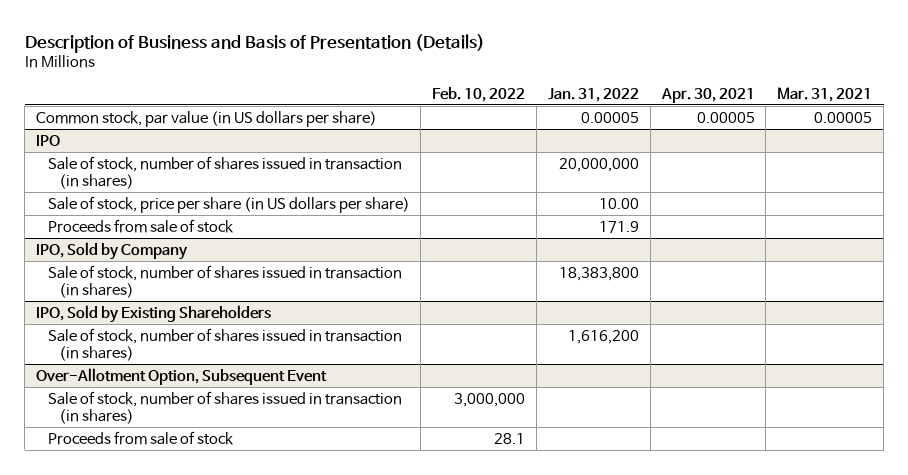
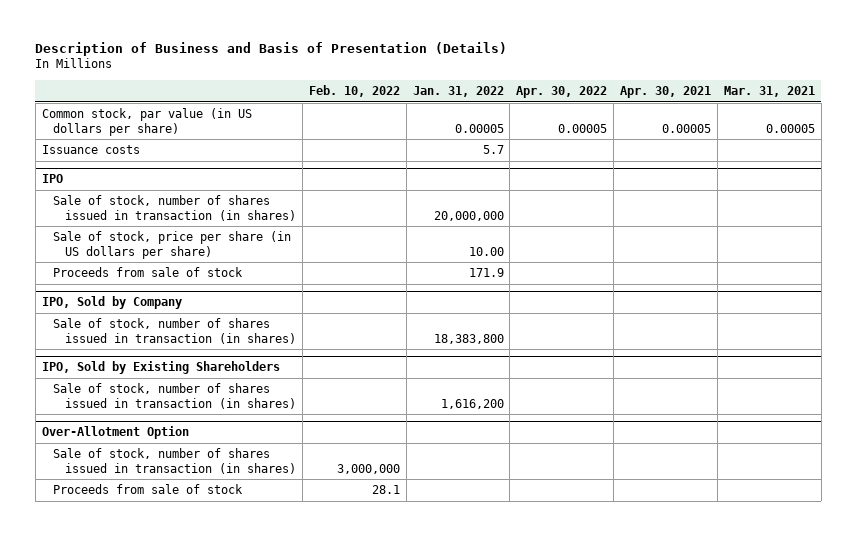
- | Feb. 10, 2022 | Jan. 31, 2022 | Apr. 30, 2021 | Mar. 31, 2021
+ | Feb. 10, 2022 | Jan. 31, 2022 | Apr. 30, 2022 | Apr. 30, 2021 | Mar. 31, 2021
+ Issuance costs | | 5.7 | | |
- Over-Allotment Option, Subsequent Event
+ Over-Allotment Option

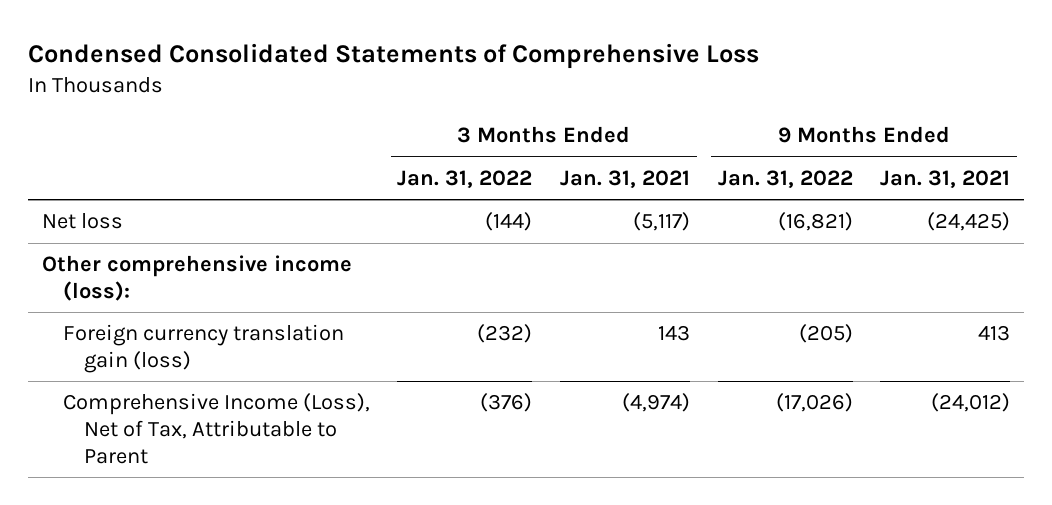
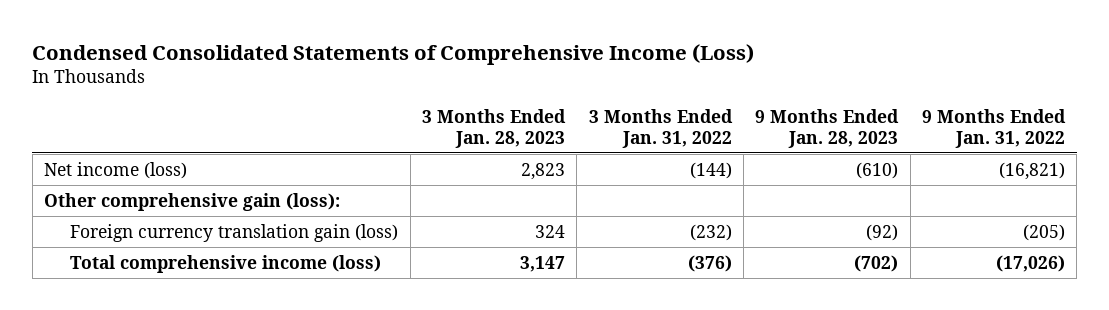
- Condensed Consolidated Statements of Comprehensive Loss
+ Condensed Consolidated Statements of Comprehensive Income (Loss)
- | 3 Months Ended Jan. 31, 2022 | 3 Months Ended Jan. 31, 2021 | 9 Months Ended Jan. 31, 2022 | 9 Months Ended Jan. 31, 2021
+ | 3 Months Ended Jan. 28, 2023 | 3 Months Ended Jan. 31, 2022 | 9 Months Ended Jan. 28, 2023 | 9 Months Ended Jan. 31, 2022
- Net loss | (144) | (5,117) | (16,821) | (24,425)
- Other comprehensive income (loss):
+ Net income (loss) | 2,823 | (144) | (610) | (16,821)
+ Other comprehensive gain (loss):
- Comprehensive Income (Loss), Net of Tax, Attributable to Parent | (376) | (4,974) | (17,026) | (24,012)
+ Total comprehensive income (loss) | 3,147 | (376) | (702) | (17,026)

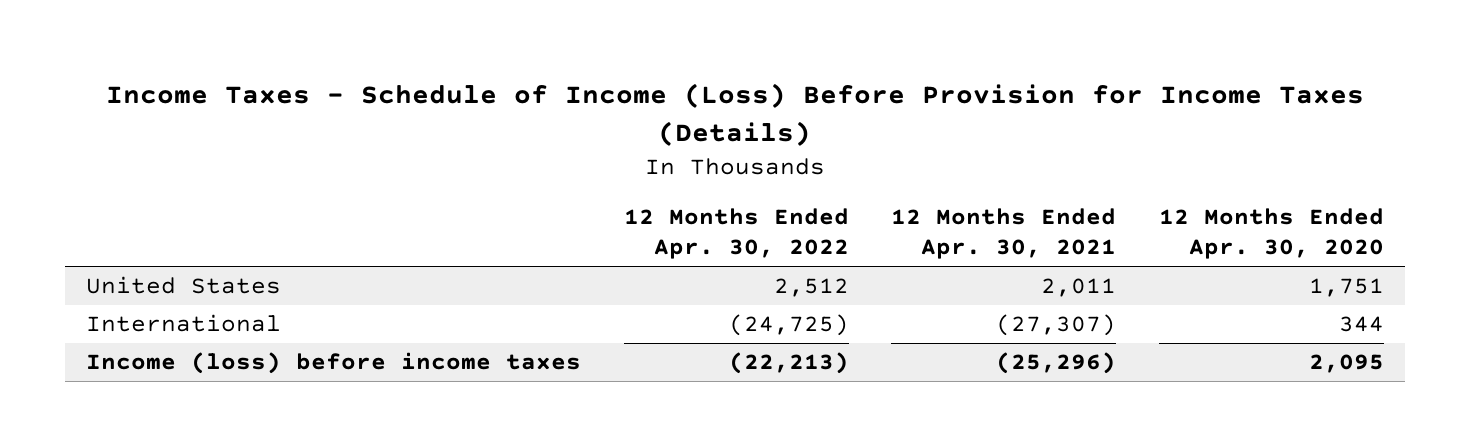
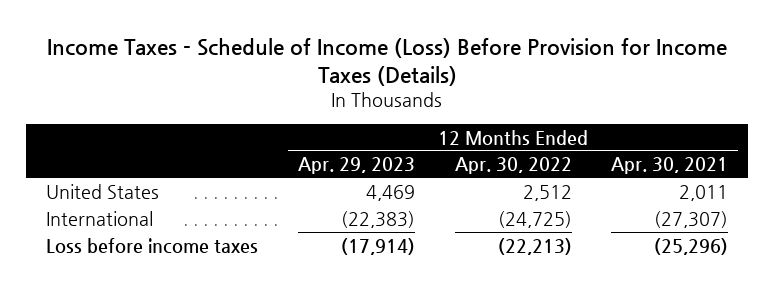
- | 12 Months Ended Apr. 30, 2022 | 12 Months Ended Apr. 30, 2021 | 12 Months Ended Apr. 30, 2020
+ | 12 Months Ended Apr. 29, 2023 | 12 Months Ended Apr. 30, 2022 | 12 Months Ended Apr. 30, 2021
- Income (loss) before income taxes | (22,213) | (25,296) | 2,095
+ Loss before income taxes | (17,914) | (22,213) | (25,296)

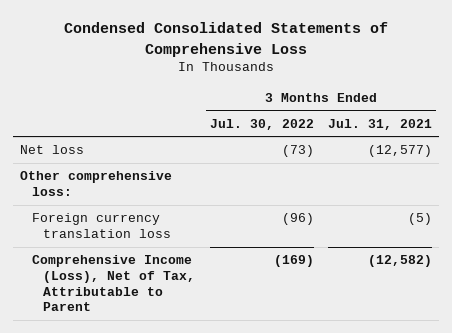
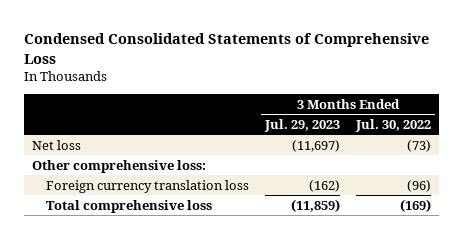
- | 3 Months Ended Jul. 30, 2022 | 3 Months Ended Jul. 31, 2021
+ | 3 Months Ended Jul. 29, 2023 | 3 Months Ended Jul. 30, 2022
- Comprehensive Income (Loss), Net of Tax, Attributable to Parent | (169) | (12,582)
+ Total comprehensive loss | (11,859) | (169)

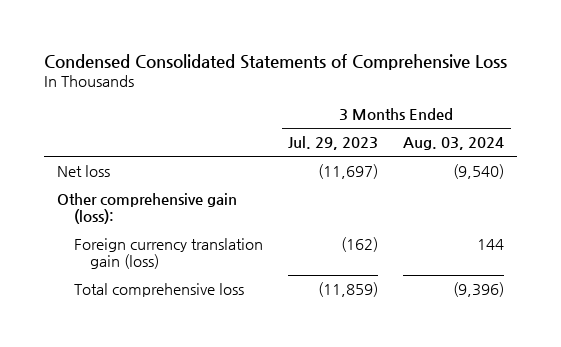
- | 3 Months Ended Jul. 29, 2023 | 3 Months Ended Jul. 30, 2022
+ | 3 Months Ended Jul. 29, 2023 | 3 Months Ended Aug. 03, 2024
- Other comprehensive loss:
- Foreign currency translation loss | (162) | (96)
+ Other comprehensive gain (loss):
+ Foreign currency translation gain (loss) | (162) | 144

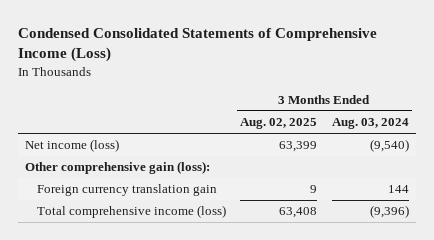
- Condensed Consolidated Statements of Comprehensive Loss
+ Condensed Consolidated Statements of Comprehensive Income (Loss)
- | 3 Months Ended Jul. 29, 2023 | 3 Months Ended Aug. 03, 2024
+ | 3 Months Ended Aug. 02, 2025 | 3 Months Ended Aug. 03, 2024
- Net loss | (11,697) | (9,540)
+ Net income (loss) | 63,399 | (9,540)
- Foreign currency translation gain (loss) | (162) | 144
- Total comprehensive loss | (11,859) | (9,396)
+ Foreign currency translation gain | 9 | 144
+ Total comprehensive income (loss) | 63,408 | (9,396)

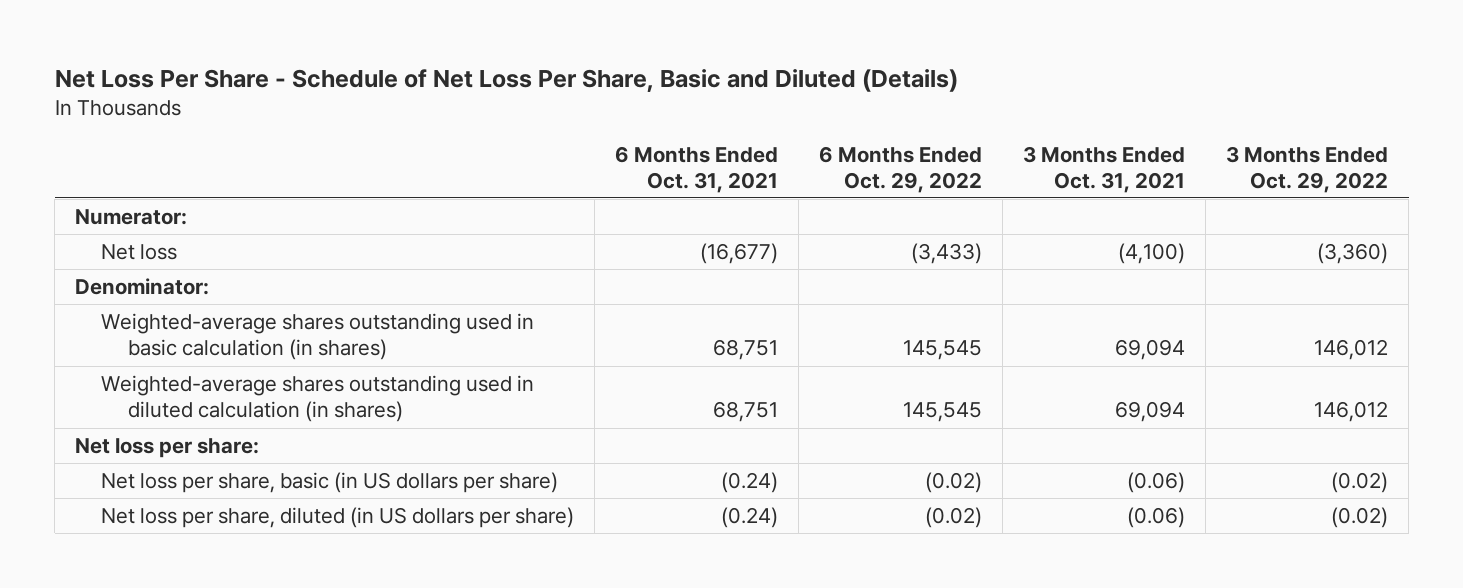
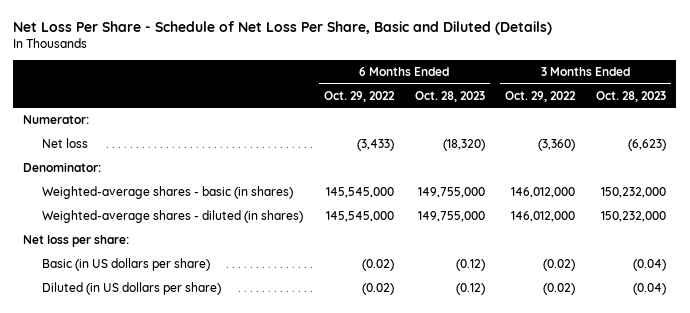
- | 6 Months Ended Oct. 31, 2021 | 6 Months Ended Oct. 29, 2022 | 3 Months Ended Oct. 31, 2021 | 3 Months Ended Oct. 29, 2022
+ | 6 Months Ended Oct. 29, 2022 | 6 Months Ended Oct. 28, 2023 | 3 Months Ended Oct. 29, 2022 | 3 Months Ended Oct. 28, 2023
- Weighted-average shares outstanding used in basic calculation (in shares) | 68,751 | 145,545 | 69,094 | 146,012
- Weighted-average shares outstanding used in diluted calculation (in shares) | 68,751 | 145,545 | 69,094 | 146,012
+ Weighted-average shares - basic (in shares) | 145,545,000 | 149,755,000 | 146,012,000 | 150,232,000
+ Weighted-average shares - diluted (in shares) | 145,545,000 | 149,755,000 | 146,012,000 | 150,232,000
- Net loss per share, basic (in US dollars per share) | (0.24) | (0.02) | (0.06) | (0.02)
- Net loss per share, diluted (in US dollars per share) | (0.24) | (0.02) | (0.06) | (0.02)
+ Basic (in US dollars per share) | (0.02) | (0.12) | (0.02) | (0.04)
+ Diluted (in US dollars per share) | (0.02) | (0.12) | (0.02) | (0.04)

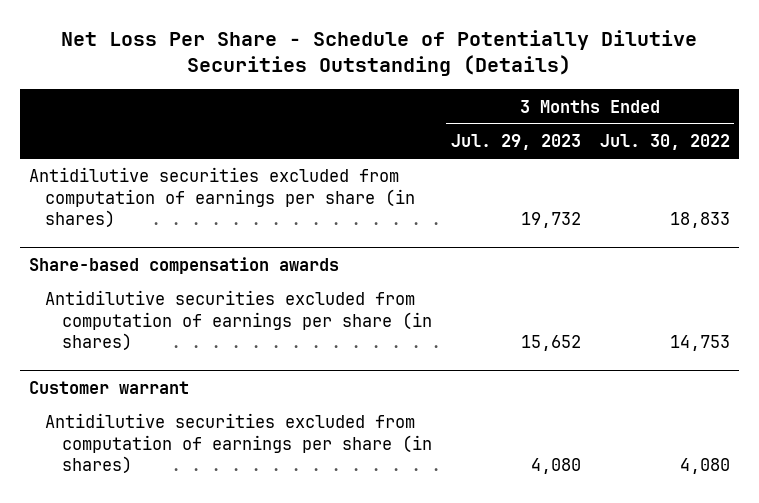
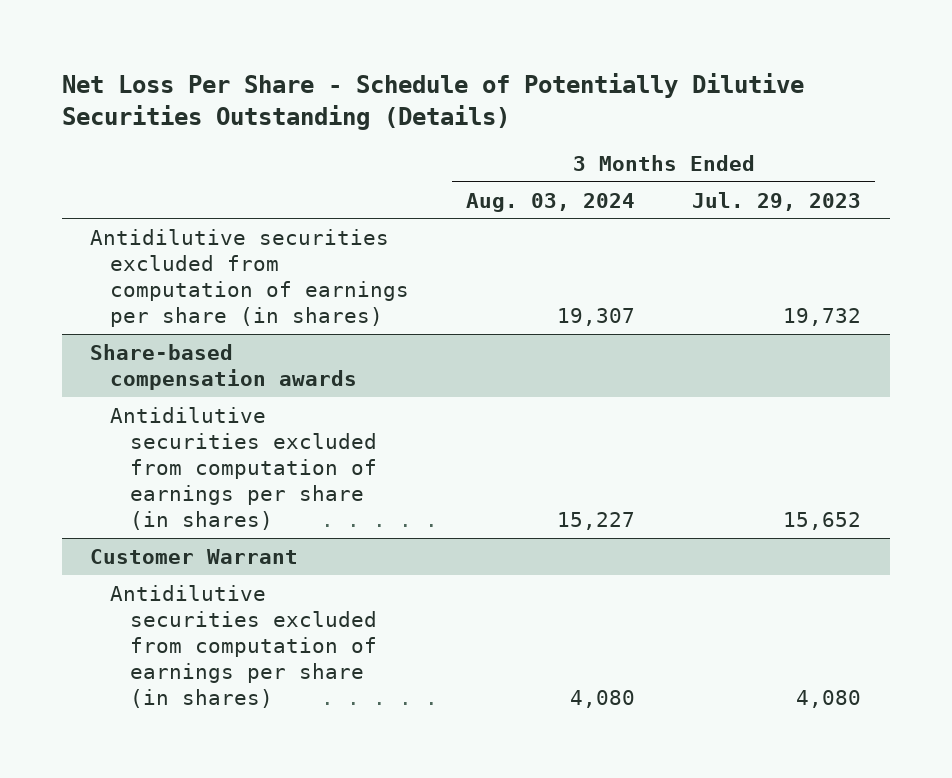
- | 3 Months Ended Jul. 29, 2023 | 3 Months Ended Jul. 30, 2022
+ | 3 Months Ended Aug. 03, 2024 | 3 Months Ended Jul. 29, 2023
- Customer warrant
+ Customer Warrant

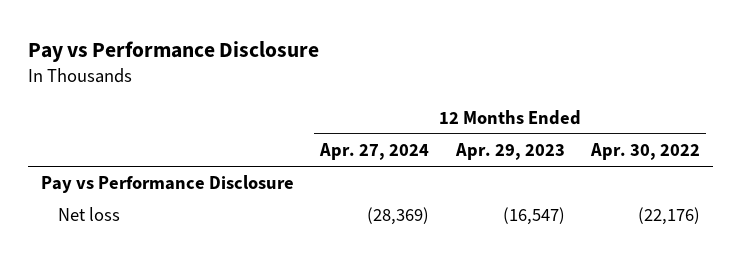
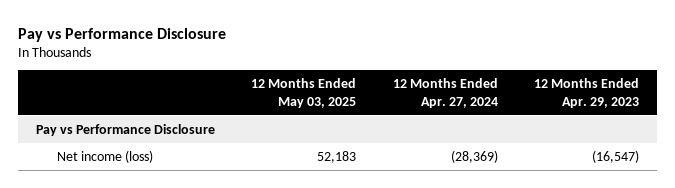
- | 12 Months Ended Apr. 27, 2024 | 12 Months Ended Apr. 29, 2023 | 12 Months Ended Apr. 30, 2022
+ | 12 Months Ended May 03, 2025 | 12 Months Ended Apr. 27, 2024 | 12 Months Ended Apr. 29, 2023
- Net loss | (28,369) | (16,547) | (22,176)
+ Net income (loss) | 52,183 | (28,369) | (16,547)

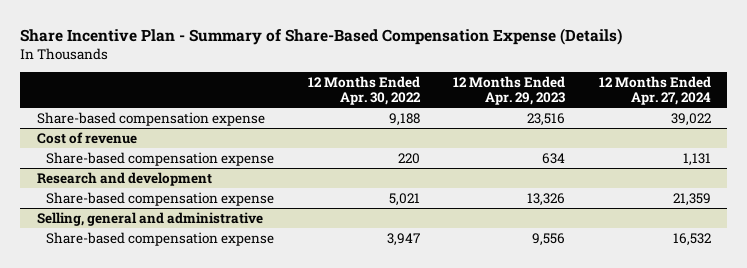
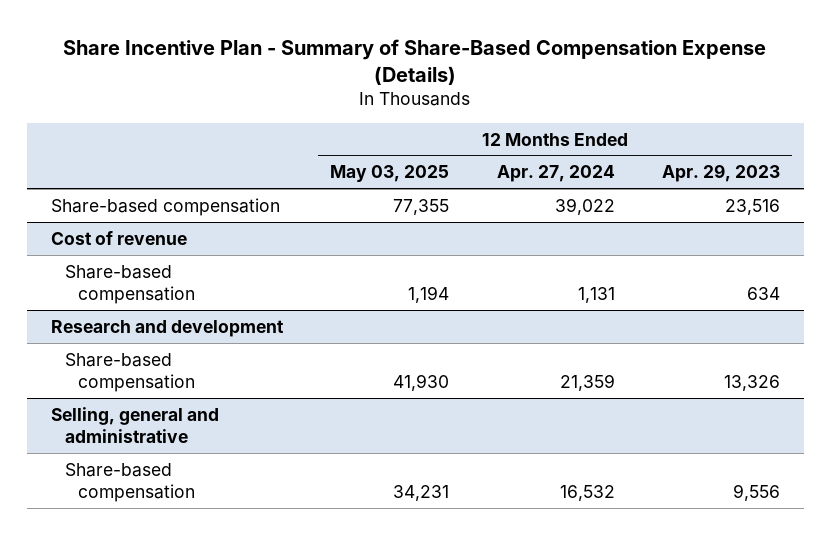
- | 12 Months Ended Apr. 30, 2022 | 12 Months Ended Apr. 29, 2023 | 12 Months Ended Apr. 27, 2024
+ | 12 Months Ended May 03, 2025 | 12 Months Ended Apr. 27, 2024 | 12 Months Ended Apr. 29, 2023
- Share-based compensation expense | 9,188 | 23,516 | 39,022
+ Share-based compensation | 77,355 | 39,022 | 23,516
@ Cost of revenue
- Share-based compensation expense | 220 | 634 | 1,131
+ Share-based compensation | 1,194 | 1,131 | 634
@ Research and development
- Share-based compensation expense | 5,021 | 13,326 | 21,359
+ Share-based compensation | 41,930 | 21,359 | 13,326
@ Selling, general and administrative
- Share-based compensation expense | 3,947 | 9,556 | 16,532
+ Share-based compensation | 34,231 | 16,532 | 9,556

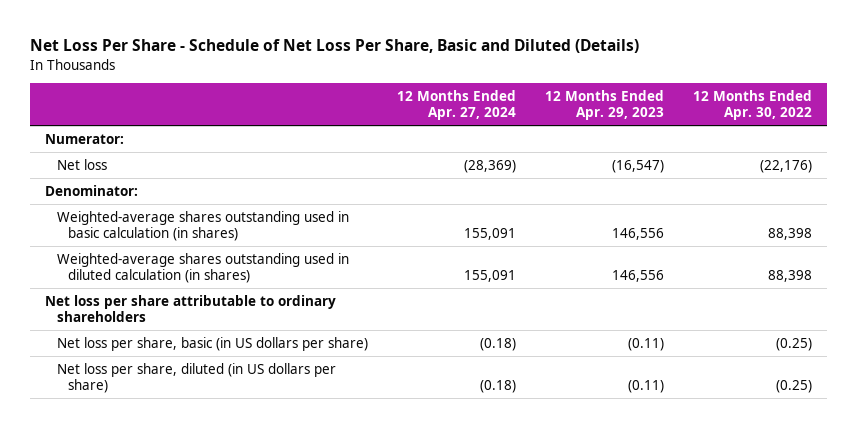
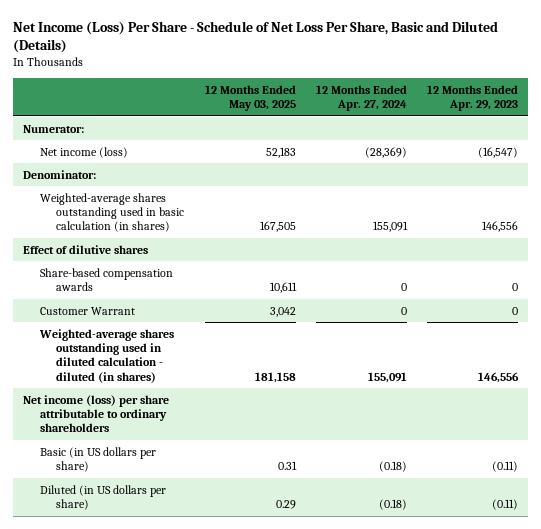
- Net Loss Per Share - Schedule of Net Loss Per Share, Basic and Diluted (Details)
+ Net Income (Loss) Per Share - Schedule of Net Loss Per Share, Basic and Diluted (Details)
- | 12 Months Ended Apr. 27, 2024 | 12 Months Ended Apr. 29, 2023 | 12 Months Ended Apr. 30, 2022
+ | 12 Months Ended May 03, 2025 | 12 Months Ended Apr. 27, 2024 | 12 Months Ended Apr. 29, 2023
- Net loss | (28,369) | (16,547) | (22,176)
+ Net income (loss) | 52,183 | (28,369) | (16,547)
- Weighted-average shares outstanding used in diluted calculation (in shares) | 155,091 | 146,556 | 88,398
- Net loss per share attributable to ordinary shareholders
- Net loss per share, basic (in US dollars per share) | (0.18) | (0.11) | (0.25)
- Net loss per share, diluted (in US dollars per share) | (0.18) | (0.11) | (0.25)
+ Effect of dilutive shares
+ Share-based compensation awards | 10,611 | 0 | 0
+ Customer Warrant | 3,042 | 0 | 0
+ Weighted-average shares outstanding used in diluted calculation - diluted (in shares) | 181,158 | 155,091 | 146,556
+ Net income (loss) per share attributable to ordinary shareholders
+ Basic (in US dollars per share) | 0.31 | (0.18) | (0.11)
+ Diluted (in US dollars per share) | 0.29 | (0.18) | (0.11)

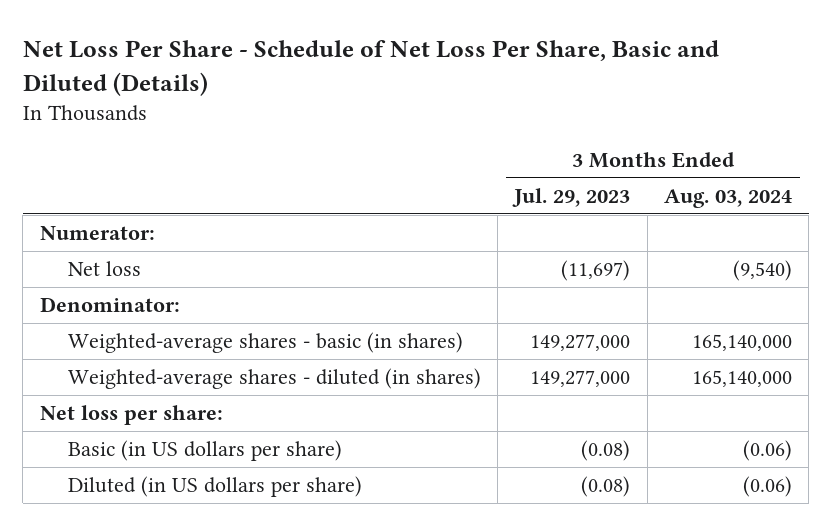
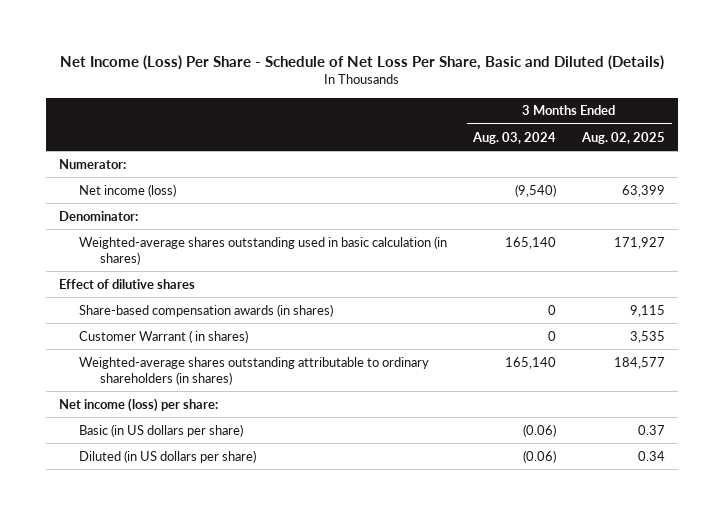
- Net Loss Per Share - Schedule of Net Loss Per Share, Basic and Diluted (Details)
+ Net Income (Loss) Per Share - Schedule of Net Loss Per Share, Basic and Diluted (Details)
- | 3 Months Ended Jul. 29, 2023 | 3 Months Ended Aug. 03, 2024
+ | 3 Months Ended Aug. 03, 2024 | 3 Months Ended Aug. 02, 2025
- Net loss | (11,697) | (9,540)
+ Net income (loss) | (9,540) | 63,399
- Weighted-average shares - basic (in shares) | 149,277,000 | 165,140,000
- Weighted-average shares - diluted (in shares) | 149,277,000 | 165,140,000
- Net loss per share:
+ Weighted-average shares outstanding used in basic calculation (in shares) | 165,140 | 171,927
+ Effect of dilutive shares
+ Share-based compensation awards (in shares) | 0 | 9,115
+ Customer Warrant ( in shares) | 0 | 3,535
+ Weighted-average shares outstanding attributable to ordinary shareholders (in shares) | 165,140 | 184,577
+ Net income (loss) per share:

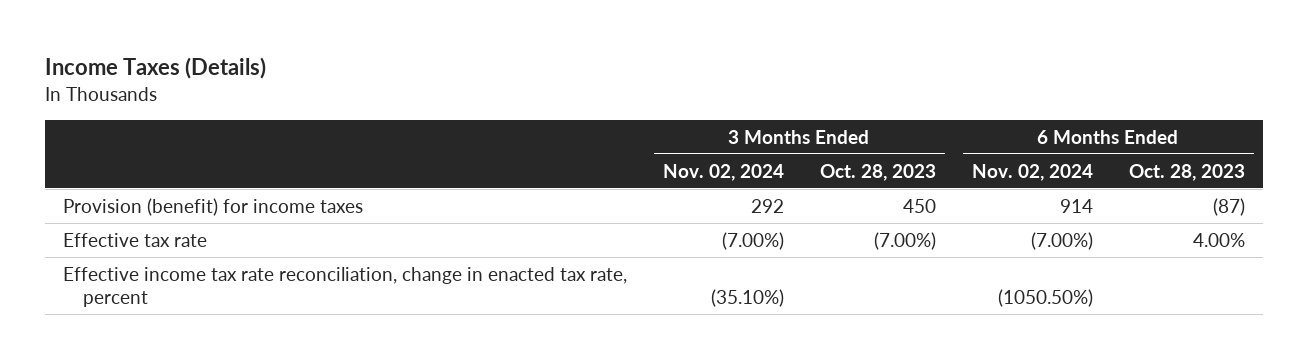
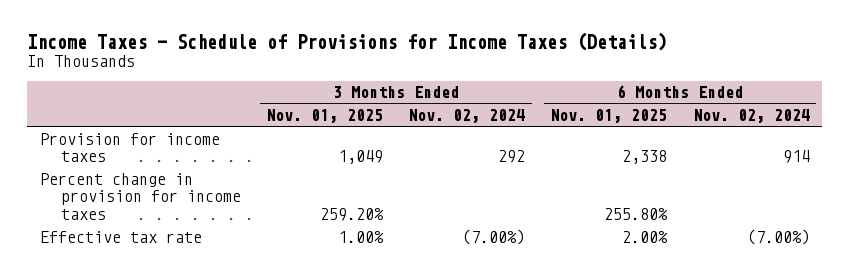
- Income Taxes (Details)
+ Income Taxes - Schedule of Provisions for Income Taxes (Details)
- | 3 Months Ended Nov. 02, 2024 | 3 Months Ended Oct. 28, 2023 | 6 Months Ended Nov. 02, 2024 | 6 Months Ended Oct. 28, 2023
+ | 3 Months Ended Nov. 01, 2025 | 3 Months Ended Nov. 02, 2024 | 6 Months Ended Nov. 01, 2025 | 6 Months Ended Nov. 02, 2024
- Provision (benefit) for income taxes | 292 | 450 | 914 | (87)
+ Provision for income taxes | 1,049 | 292 | 2,338 | 914
+ Percent change in provision for income taxes | 259.20% | | 255.80% |
- Effective income tax rate reconciliation, change in enacted tax rate, percent | (35.10%) | | (1050.50%) |

